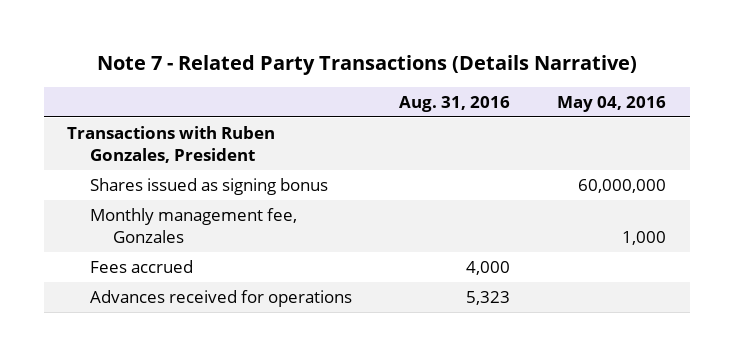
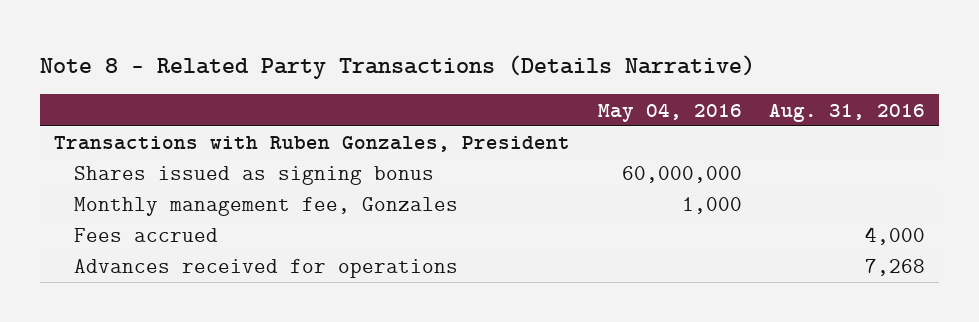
- Note 7 - Related Party Transactions (Details Narrative)
+ Note 8 - Related Party Transactions (Details Narrative)
- | Aug. 31, 2016 | May 04, 2016
+ | May 04, 2016 | Aug. 31, 2016
- Advances received for operations | 5,323 |
+ Advances received for operations | | 7,268

